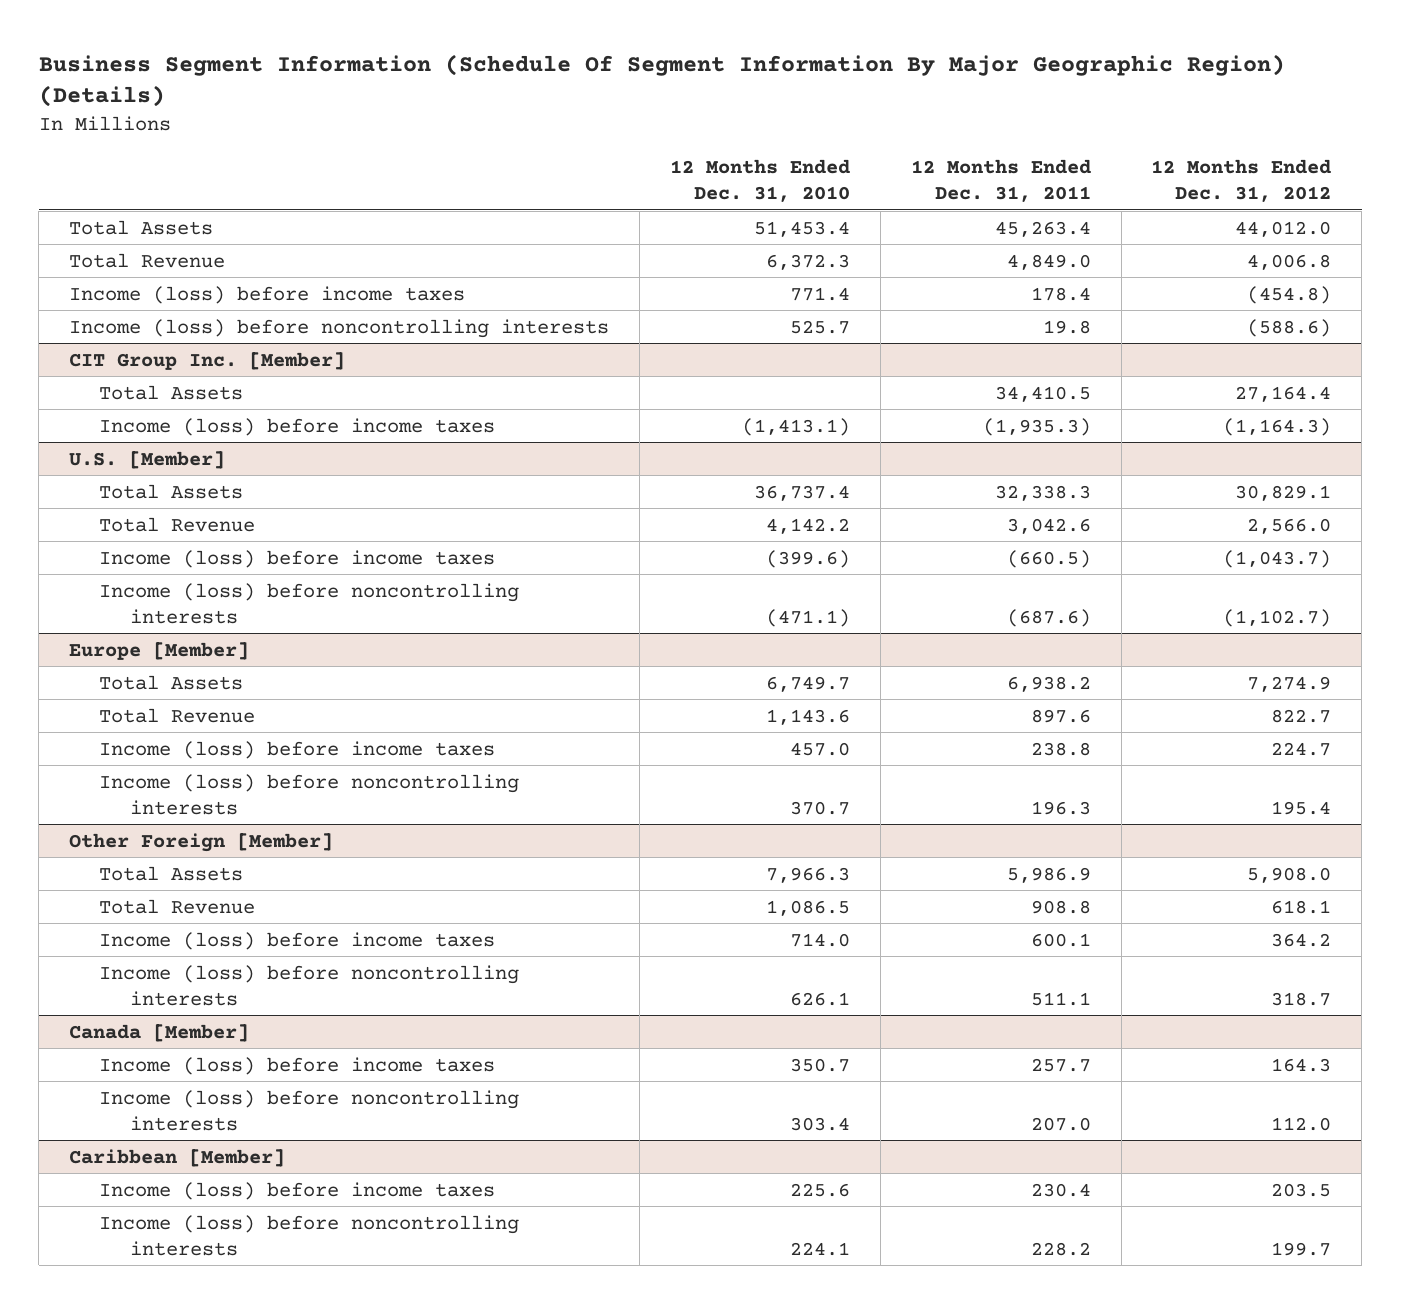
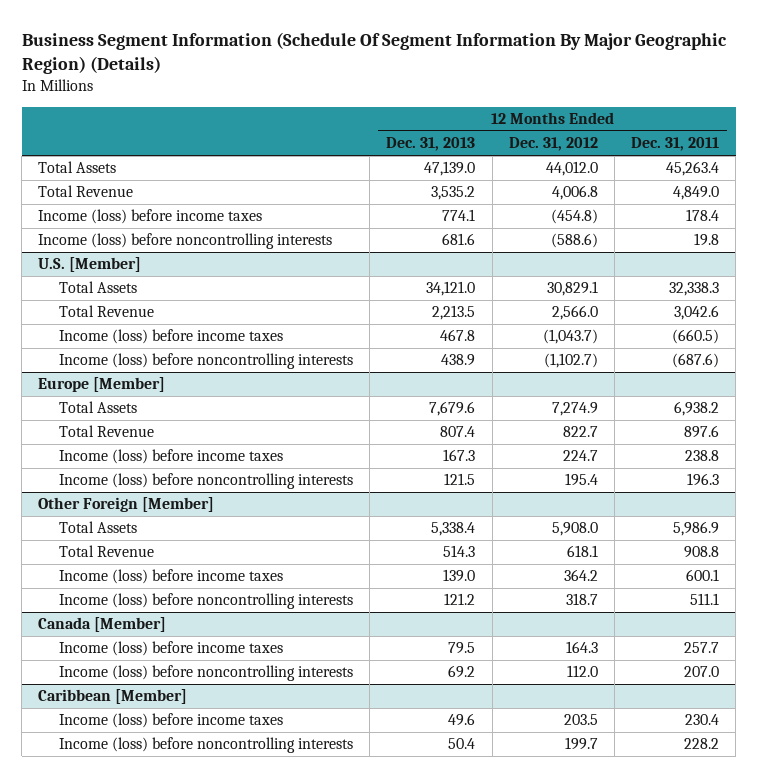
- | 12 Months Ended Dec. 31, 2010 | 12 Months Ended Dec. 31, 2011 | 12 Months Ended Dec. 31, 2012
+ | 12 Months Ended Dec. 31, 2013 | 12 Months Ended Dec. 31, 2012 | 12 Months Ended Dec. 31, 2011
- CIT Group Inc. [Member]
- Total Assets | | 34,410.5 | 27,164.4
- Income (loss) before income taxes | (1,413.1) | (1,935.3) | (1,164.3)

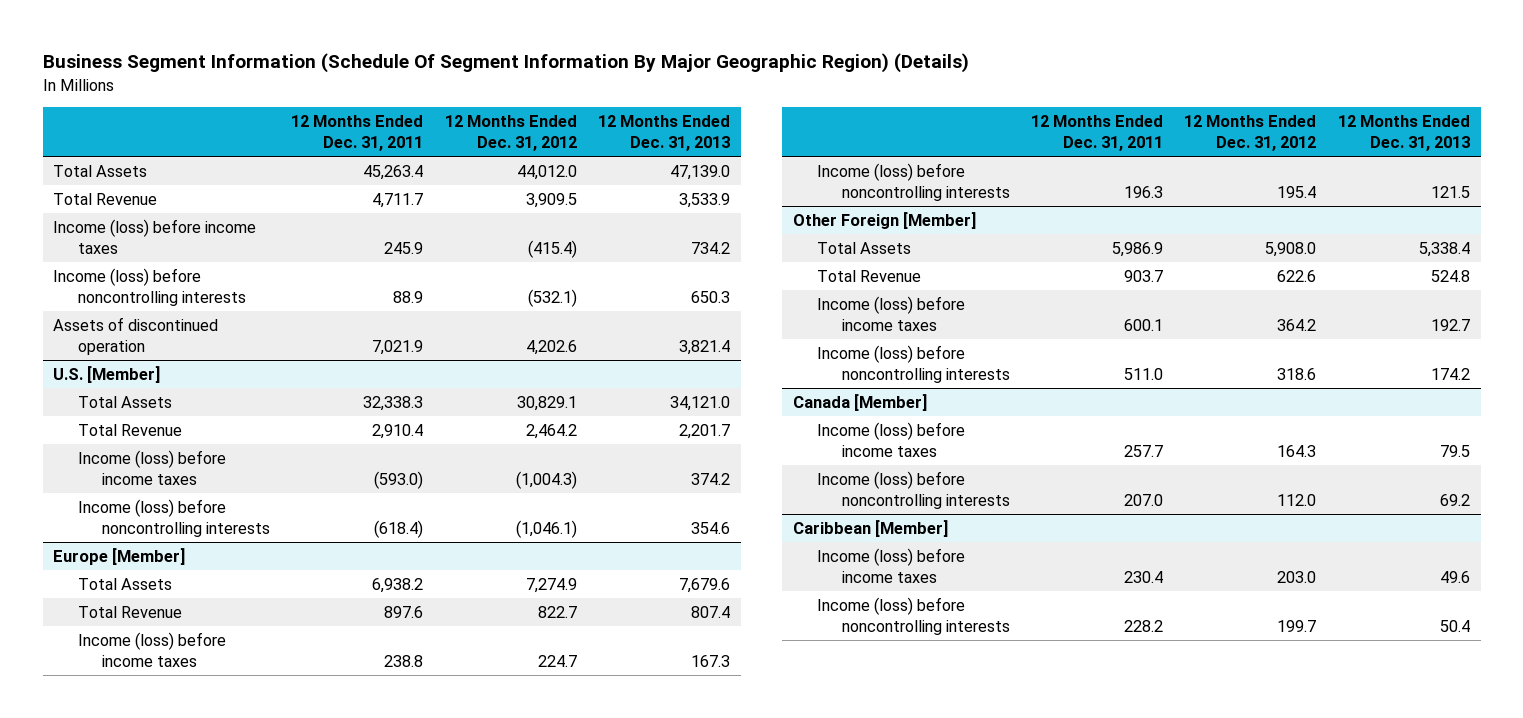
- | 12 Months Ended Dec. 31, 2013 | 12 Months Ended Dec. 31, 2012 | 12 Months Ended Dec. 31, 2011
+ | 12 Months Ended Dec. 31, 2011 | 12 Months Ended Dec. 31, 2012 | 12 Months Ended Dec. 31, 2013
- Total Revenue | 3,535.2 | 4,006.8 | 4,849.0
- Income (loss) before income taxes | 774.1 | (454.8) | 178.4
- Income (loss) before noncontrolling interests | 681.6 | (588.6) | 19.8
+ Total Revenue | 4,711.7 | 3,909.5 | 3,533.9
+ Income (loss) before income taxes | 245.9 | (415.4) | 734.2
+ Income (loss) before noncontrolling interests | 88.9 | (532.1) | 650.3
+ Assets of discontinued operation | 7,021.9 | 4,202.6 | 3,821.4
@ U.S. [Member]
- Total Revenue | 2,213.5 | 2,566.0 | 3,042.6
- Income (loss) before income taxes | 467.8 | (1,043.7) | (660.5)
- Income (loss) before noncontrolling interests | 438.9 | (1,102.7) | (687.6)
+ Total Revenue | 2,910.4 | 2,464.2 | 2,201.7
+ Income (loss) before income taxes | (593.0) | (1,004.3) | 374.2
+ Income (loss) before noncontrolling interests | (618.4) | (1,046.1) | 354.6
@ Other Foreign [Member]
- Total Revenue | 514.3 | 618.1 | 908.8
- Income (loss) before income taxes | 139.0 | 364.2 | 600.1
- Income (loss) before noncontrolling interests | 121.2 | 318.7 | 511.1
+ Total Revenue | 903.7 | 622.6 | 524.8
+ Income (loss) before income taxes | 600.1 | 364.2 | 192.7
+ Income (loss) before noncontrolling interests | 511.0 | 318.6 | 174.2
@ Caribbean [Member]
- Income (loss) before income taxes | 49.6 | 203.5 | 230.4
+ Income (loss) before income taxes | 230.4 | 203.0 | 49.6

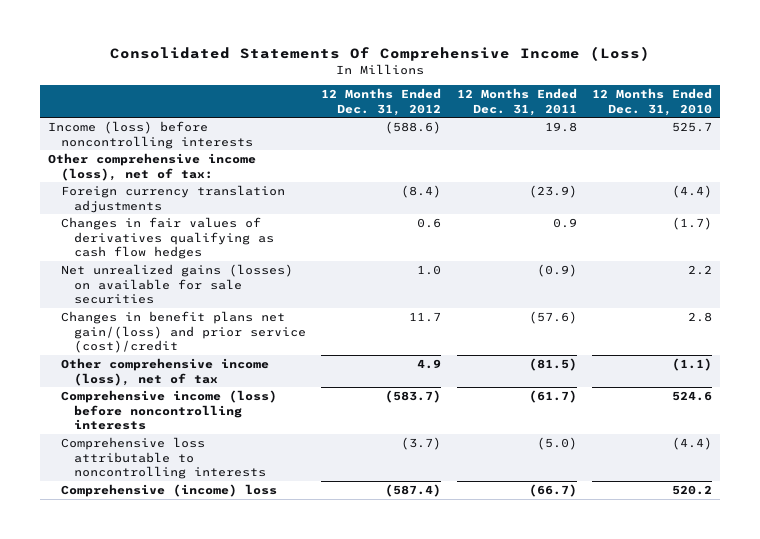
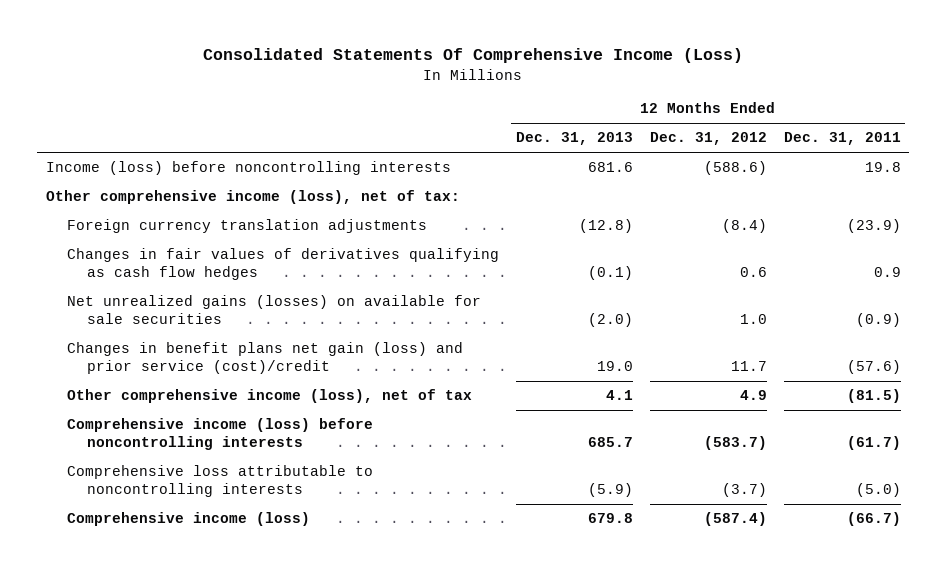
- | 12 Months Ended Dec. 31, 2012 | 12 Months Ended Dec. 31, 2011 | 12 Months Ended Dec. 31, 2010
+ | 12 Months Ended Dec. 31, 2013 | 12 Months Ended Dec. 31, 2012 | 12 Months Ended Dec. 31, 2011
- Changes in benefit plans net gain/(loss) and prior service (cost)/credit | 11.7 | (57.6) | 2.8
+ Changes in benefit plans net gain (loss) and prior service (cost)/credit | 19.0 | 11.7 | (57.6)
- Comprehensive (income) loss | (587.4) | (66.7) | 520.2
+ Comprehensive income (loss) | 679.8 | (587.4) | (66.7)

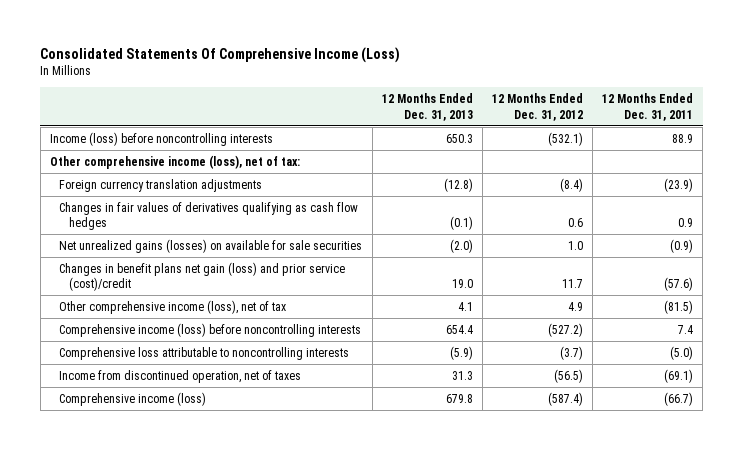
- Income (loss) before noncontrolling interests | 681.6 | (588.6) | 19.8
+ Income (loss) before noncontrolling interests | 650.3 | (532.1) | 88.9
- Comprehensive income (loss) before noncontrolling interests | 685.7 | (583.7) | (61.7)
+ Comprehensive income (loss) before noncontrolling interests | 654.4 | (527.2) | 7.4
+ Income from discontinued operation, net of taxes | 31.3 | (56.5) | (69.1)

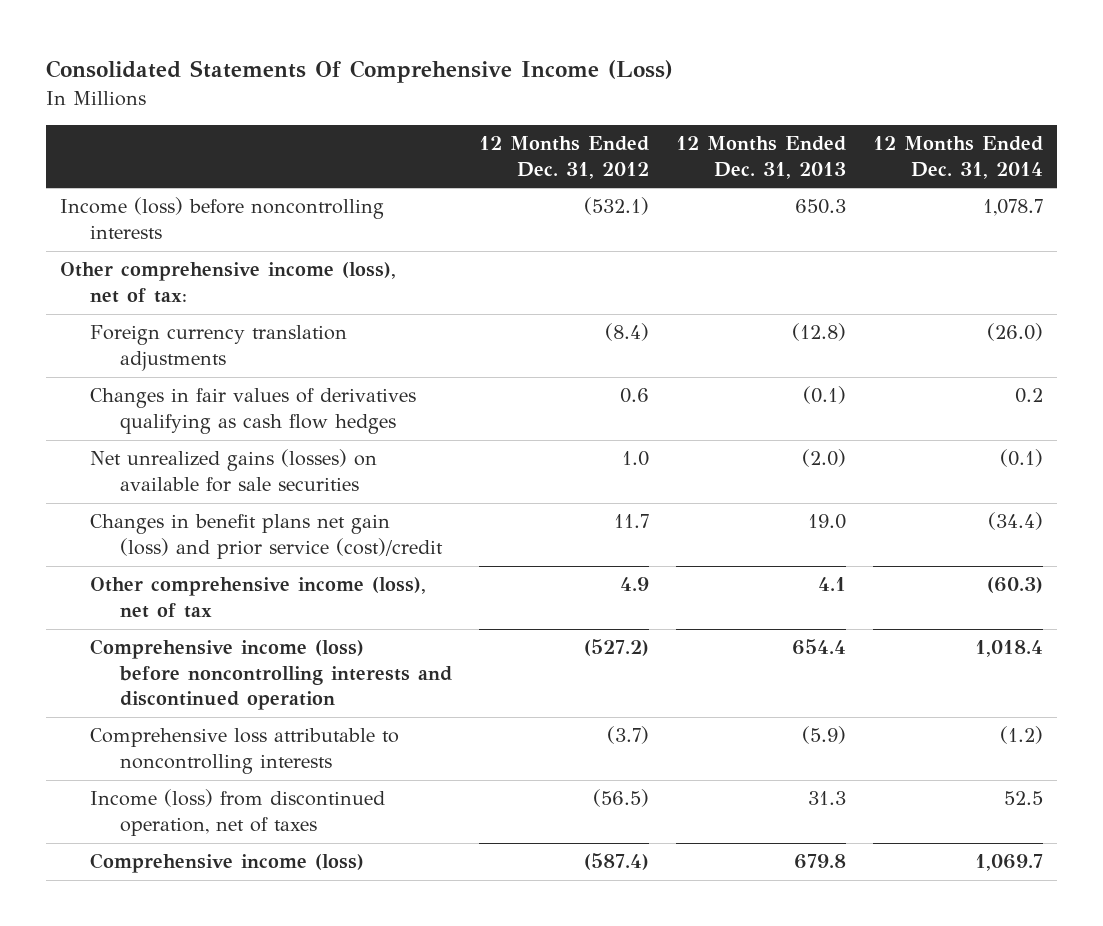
- | 12 Months Ended Dec. 31, 2013 | 12 Months Ended Dec. 31, 2012 | 12 Months Ended Dec. 31, 2011
+ | 12 Months Ended Dec. 31, 2012 | 12 Months Ended Dec. 31, 2013 | 12 Months Ended Dec. 31, 2014
- Comprehensive income (loss) before noncontrolling interests | 654.4 | (527.2) | 7.4
+ Comprehensive income (loss) before noncontrolling interests and discontinued operation | (527.2) | 654.4 | 1,018.4
- Income from discontinued operation, net of taxes | 31.3 | (56.5) | (69.1)
+ Income (loss) from discontinued operation, net of taxes | (56.5) | 31.3 | 52.5

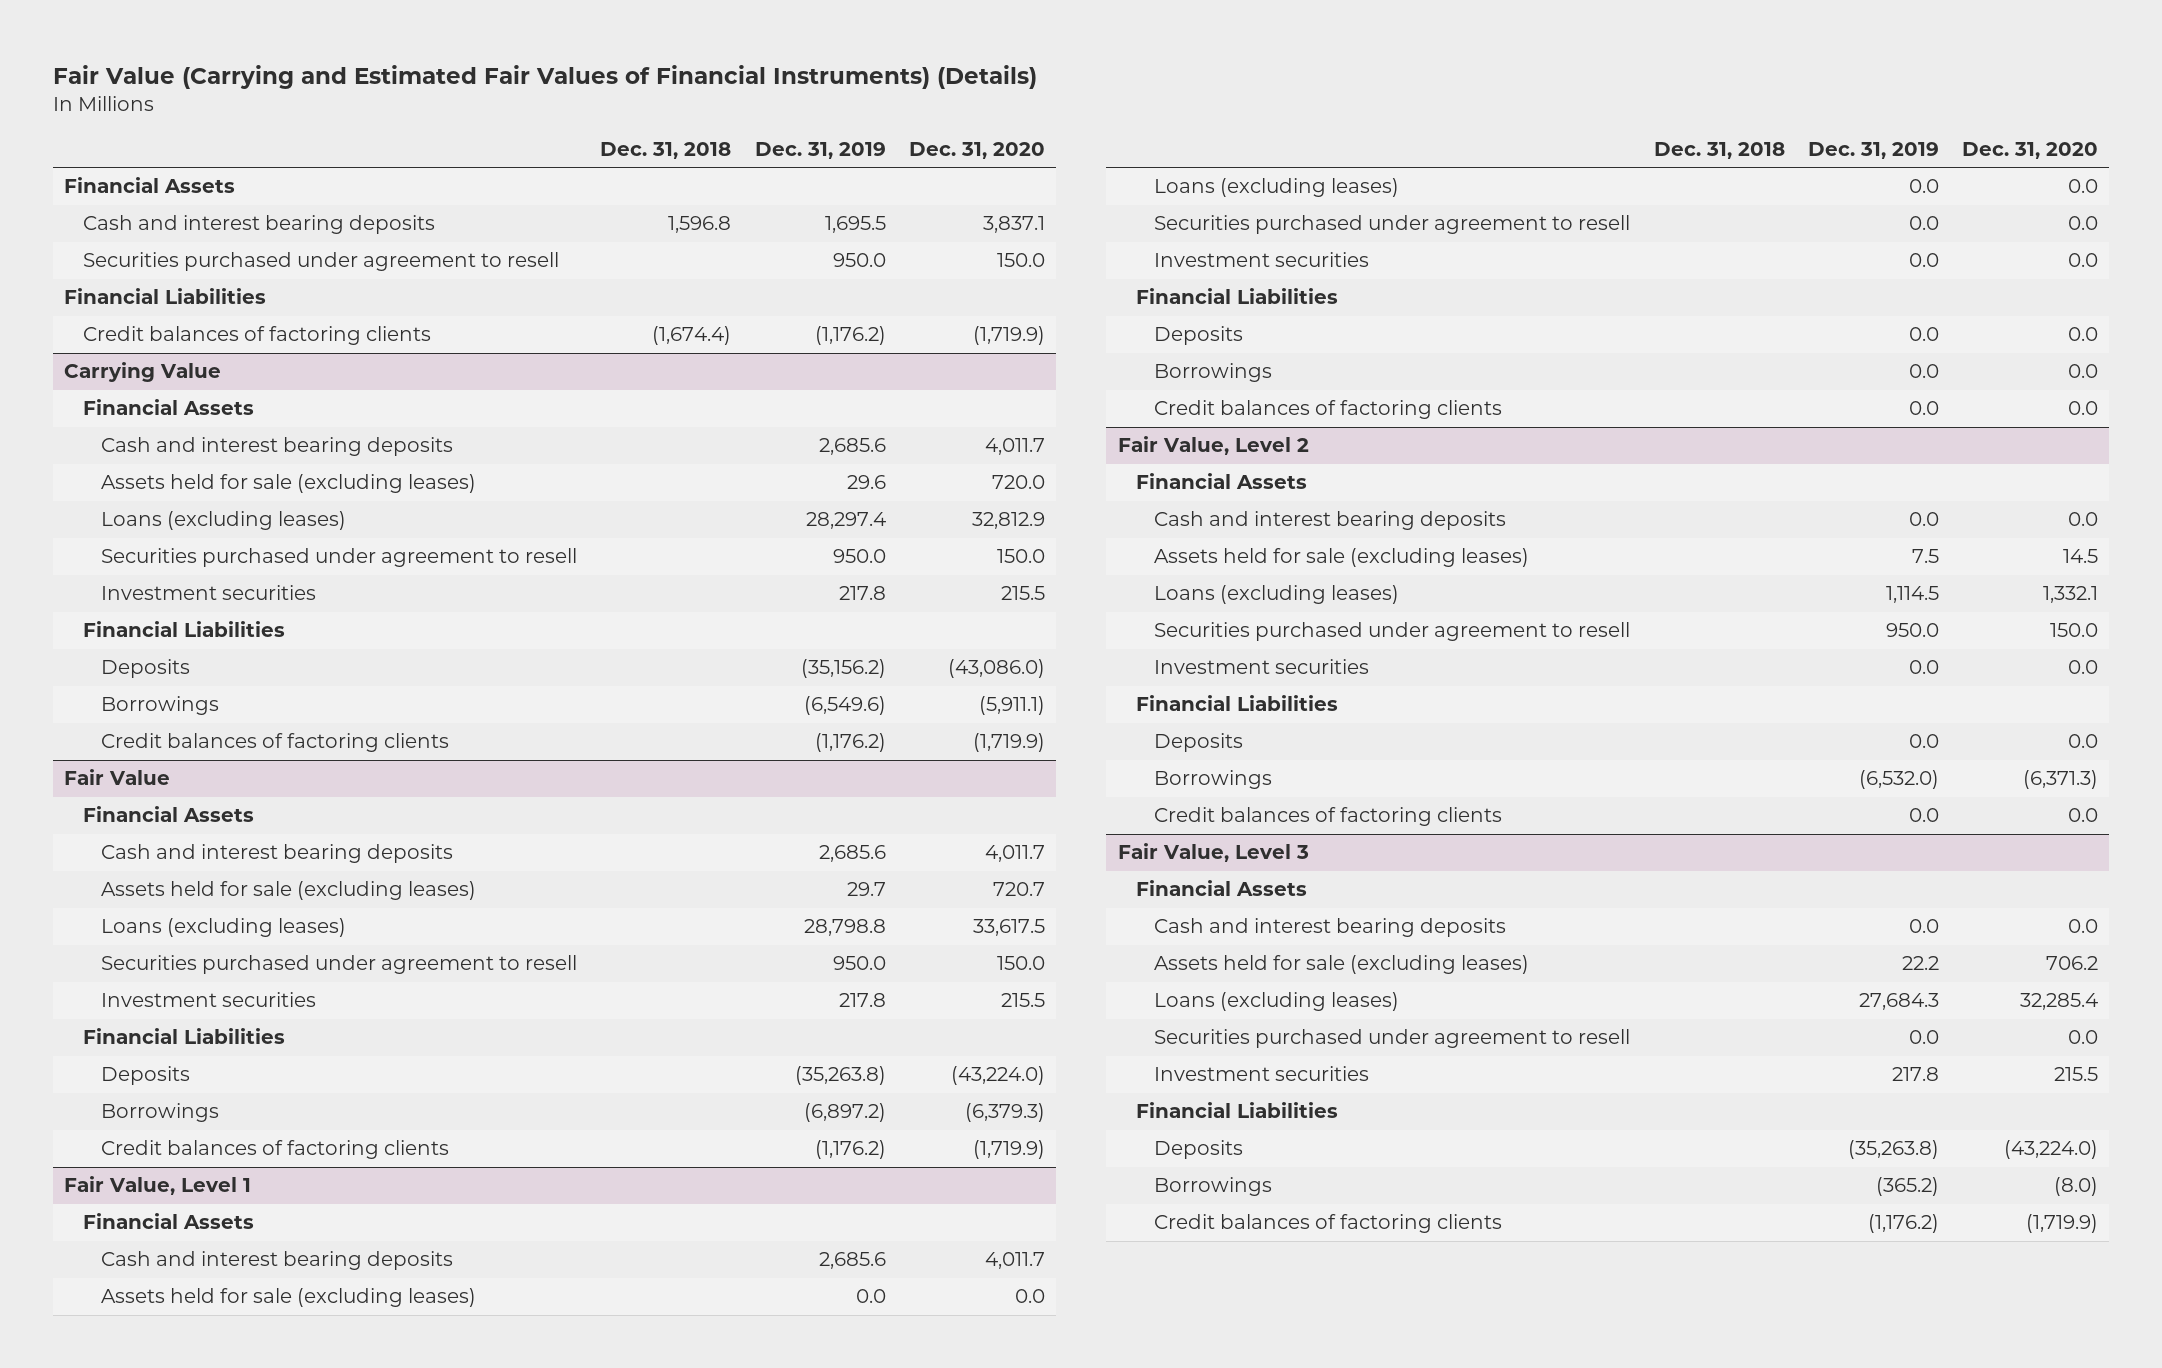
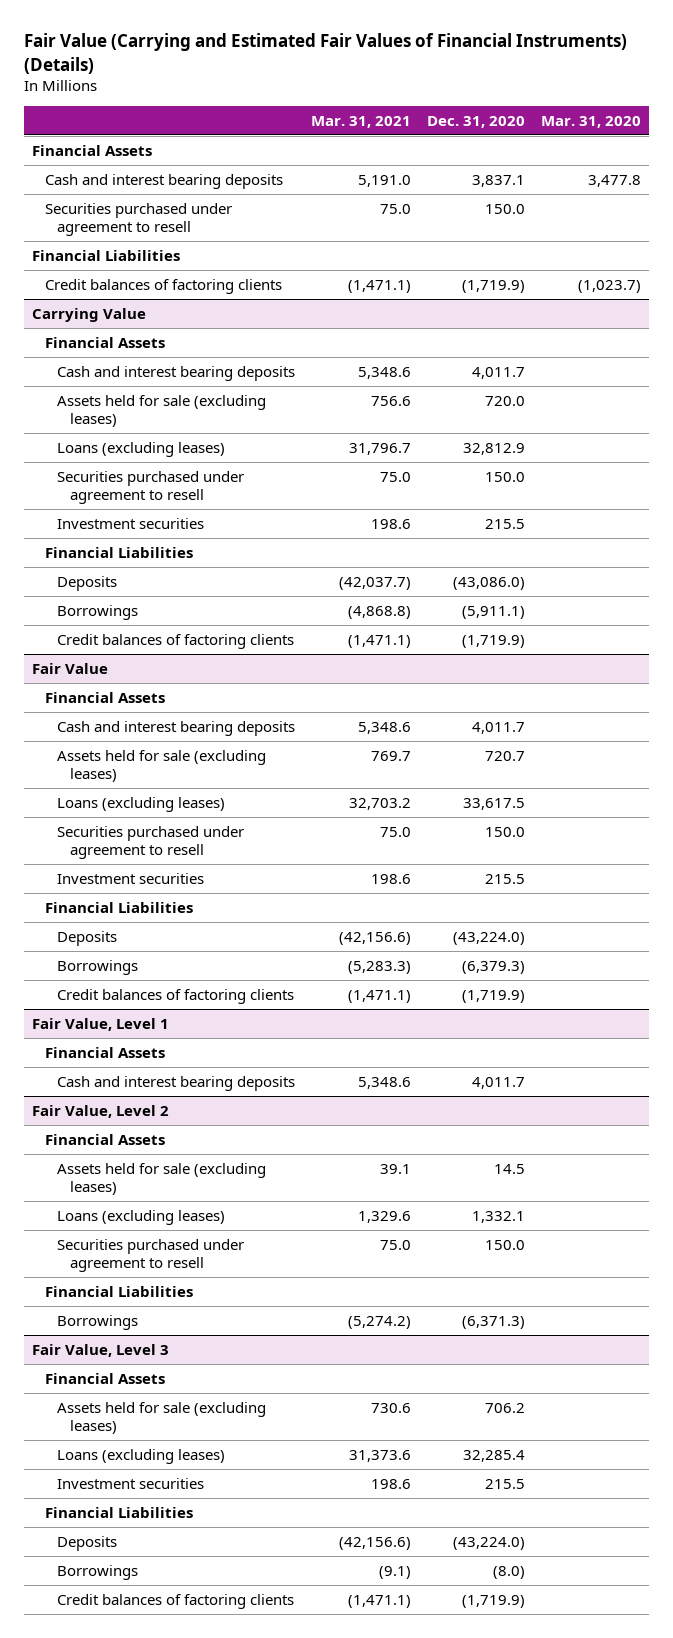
- | Dec. 31, 2018 | Dec. 31, 2019 | Dec. 31, 2020
+ | Mar. 31, 2021 | Dec. 31, 2020 | Mar. 31, 2020
@ Fair Value, Level 1
- Assets held for sale (excluding leases) | | 0.0 | 0.0
- Loans (excluding leases) | | 0.0 | 0.0
- Securities purchased under agreement to resell | | 0.0 | 0.0
- Investment securities | | 0.0 | 0.0
- Financial Liabilities
- Deposits | | 0.0 | 0.0
- Borrowings | | 0.0 | 0.0
- Credit balances of factoring clients | | 0.0 | 0.0
@ Fair Value, Level 2
- Cash and interest bearing deposits | | 0.0 | 0.0
- Investment securities | | 0.0 | 0.0
- Deposits | | 0.0 | 0.0
- Credit balances of factoring clients | | 0.0 | 0.0
@ Fair Value, Level 3
- Cash and interest bearing deposits | | 0.0 | 0.0
- Securities purchased under agreement to resell | | 0.0 | 0.0

